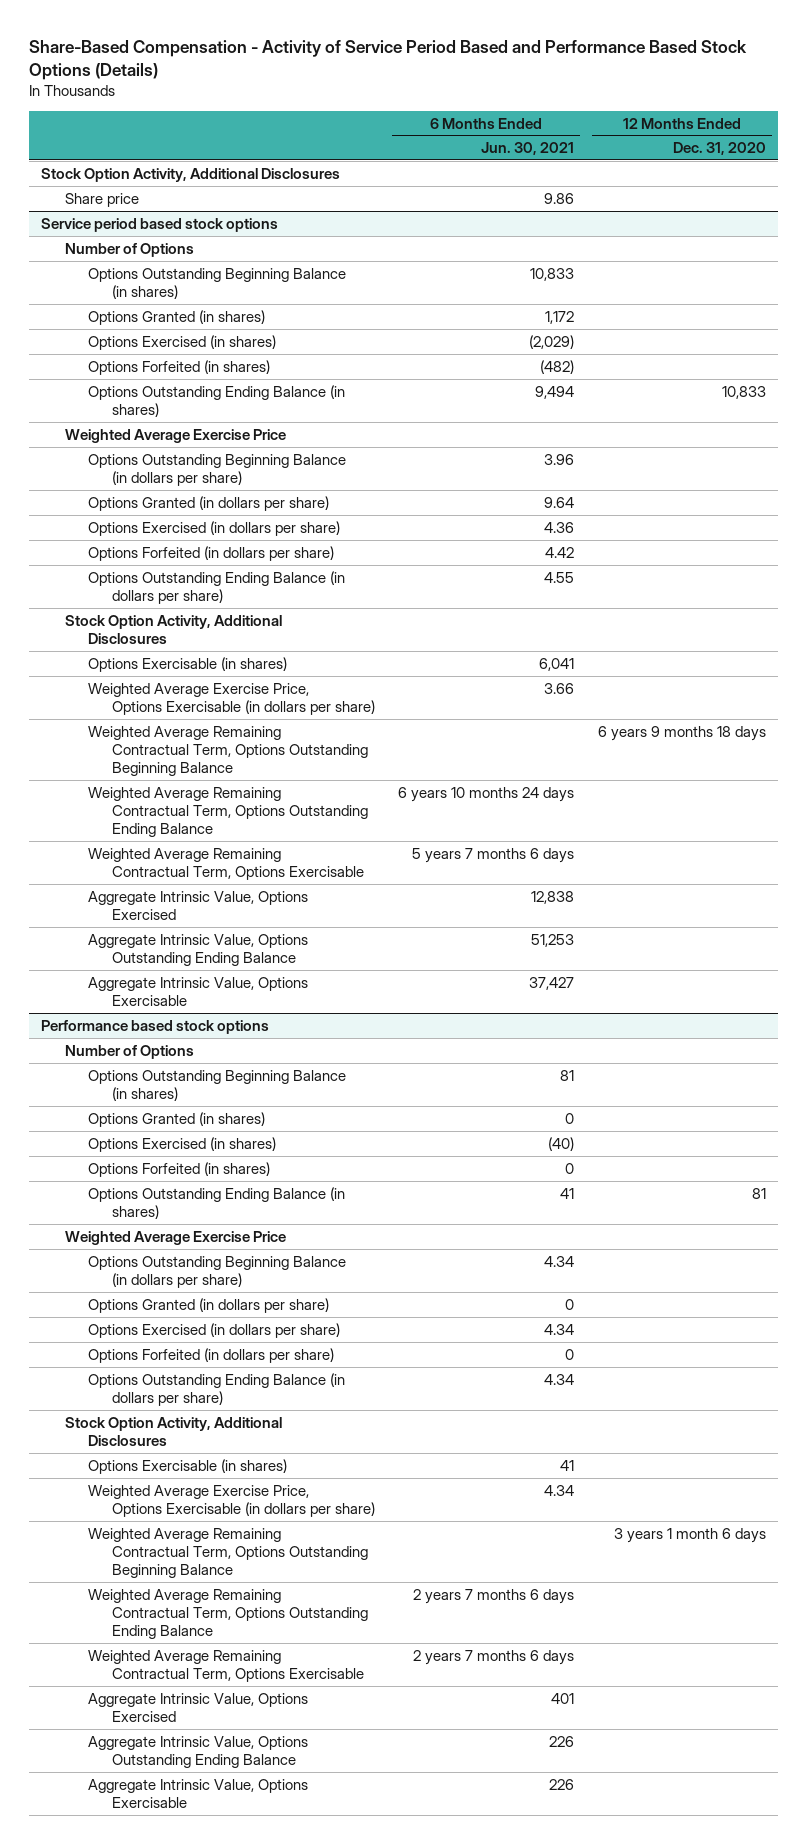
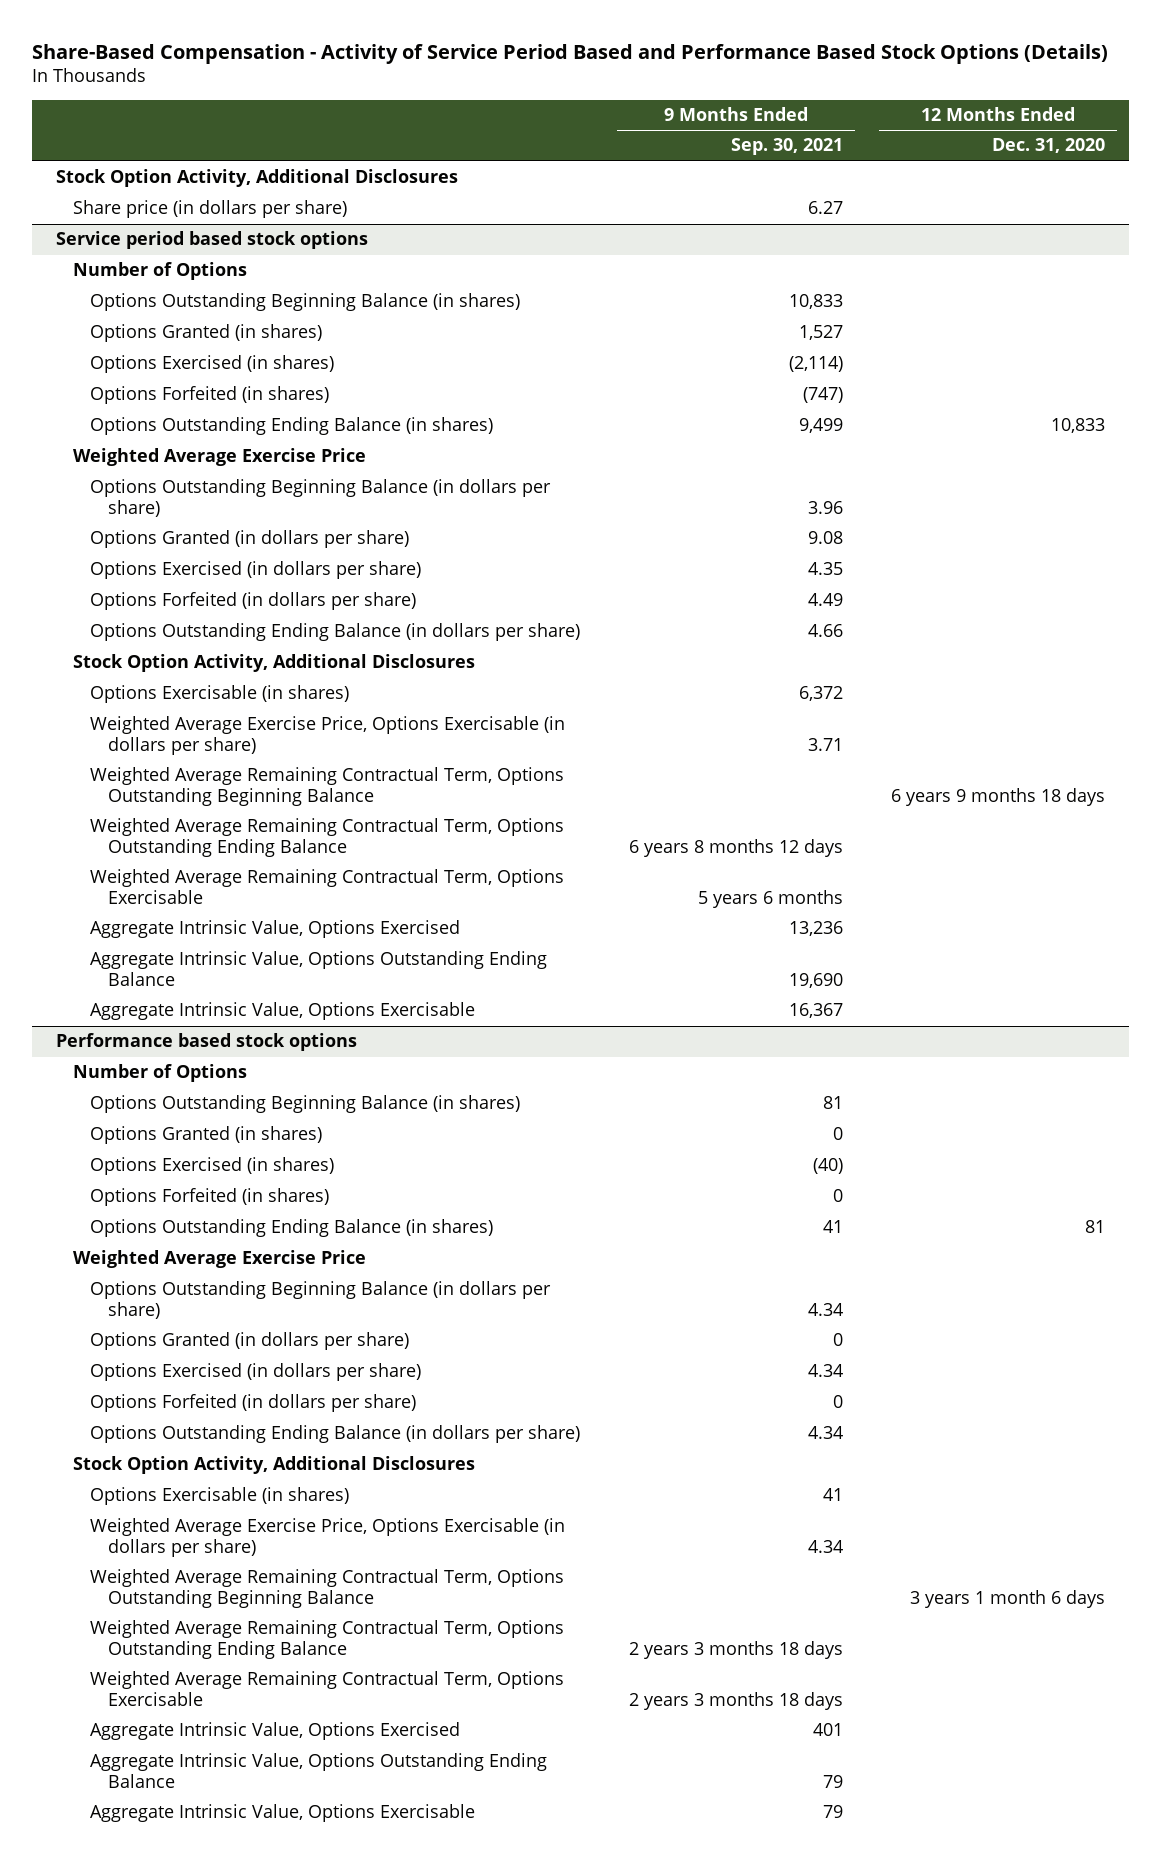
- | 6 Months Ended Jun. 30, 2021 | 12 Months Ended Dec. 31, 2020
+ | 9 Months Ended Sep. 30, 2021 | 12 Months Ended Dec. 31, 2020
- Share price | 9.86 |
+ Share price (in dollars per share) | 6.27 |

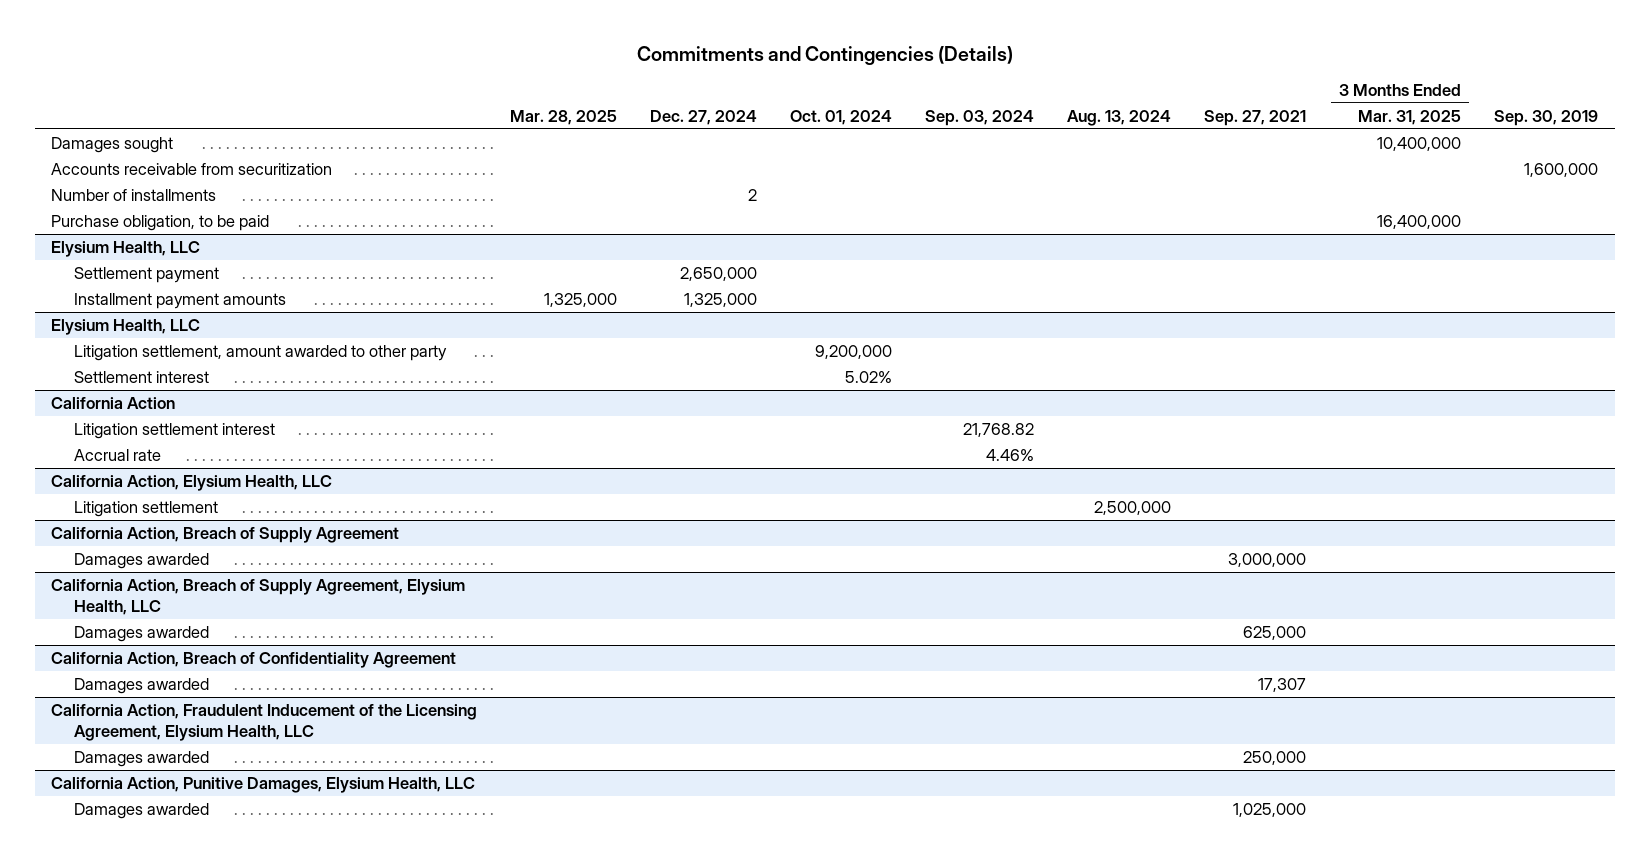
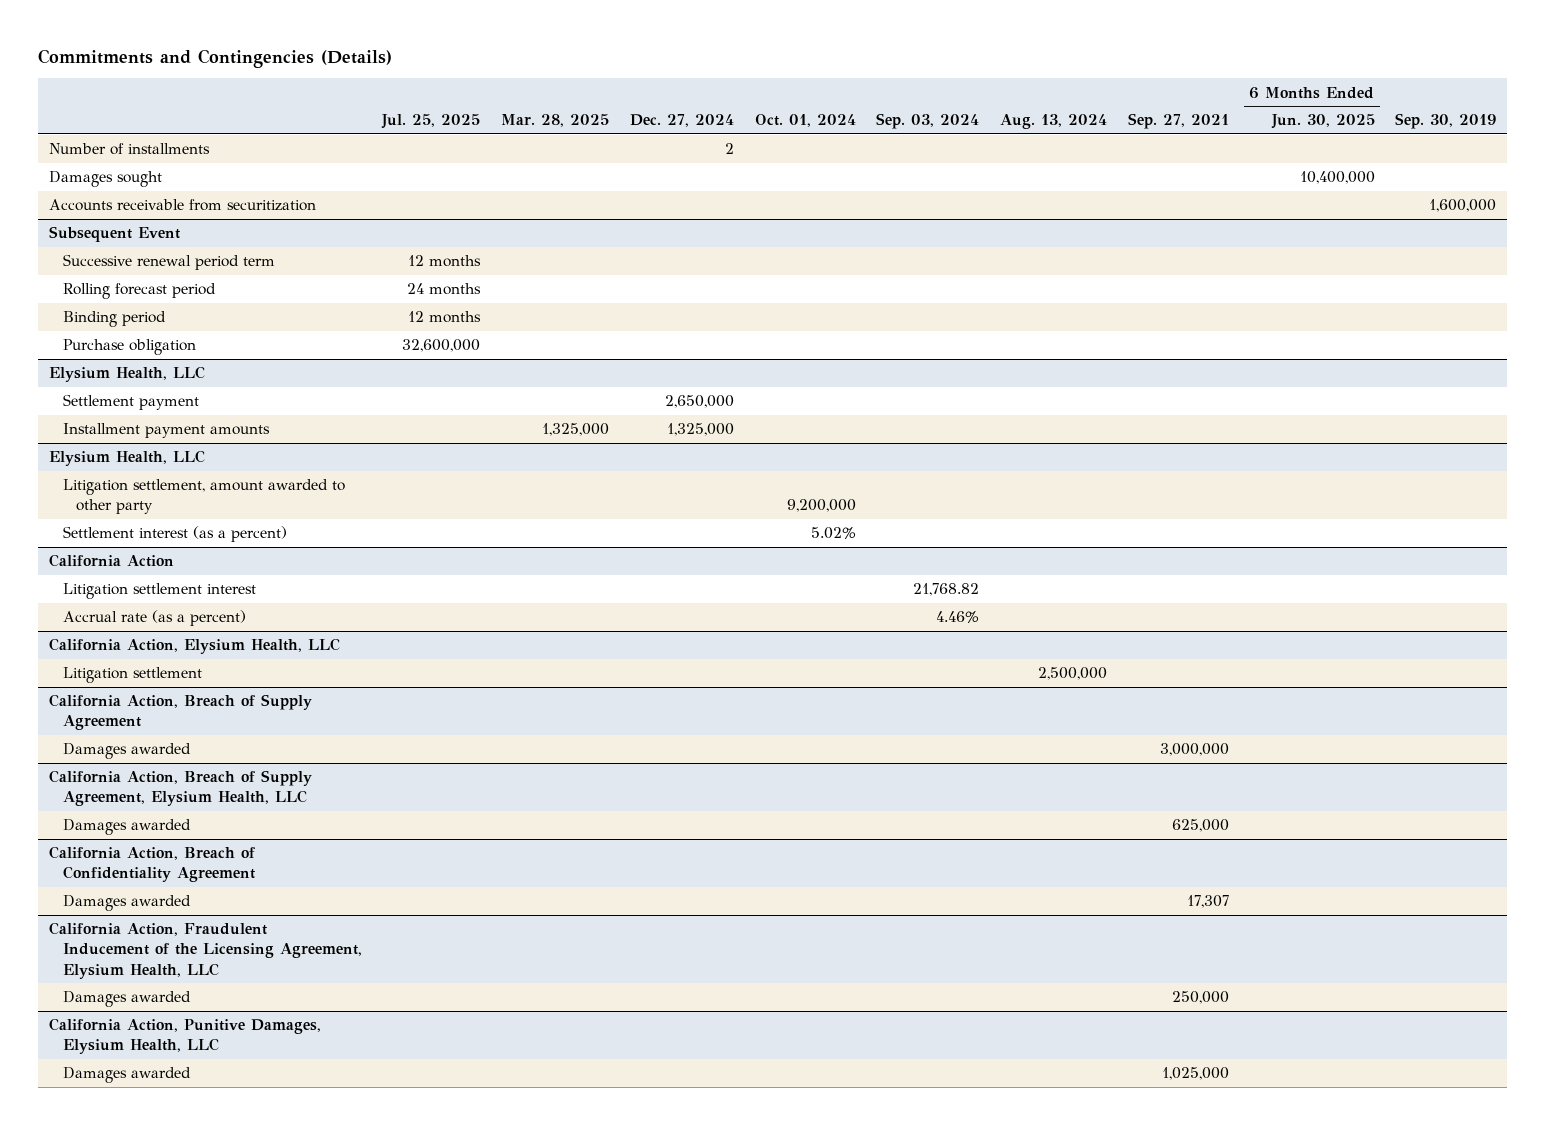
- | Mar. 28, 2025 | Dec. 27, 2024 | Oct. 01, 2024 | Sep. 03, 2024 | Aug. 13, 2024 | Sep. 27, 2021 | 3 Months Ended Mar. 31, 2025 | Sep. 30, 2019
+ | Jul. 25, 2025 | Mar. 28, 2025 | Dec. 27, 2024 | Oct. 01, 2024 | Sep. 03, 2024 | Aug. 13, 2024 | Sep. 27, 2021 | 6 Months Ended Jun. 30, 2025 | Sep. 30, 2019
moved up: Number of installments | | | 2 | | | | | |
- Purchase obligation, to be paid | | | | | | | 16,400,000 |
+ Subsequent Event
+ Successive renewal period term | 12 months | | | | | | | |
+ Rolling forecast period | 24 months | | | | | | | |
+ Binding period | 12 months | | | | | | | |
+ Purchase obligation | 32,600,000 | | | | | | | |
@ Elysium Health, LLC
- Settlement interest | | | 5.02% | | | | |
+ Settlement interest (as a percent) | | | | 5.02% | | | | |
@ California Action
- Accrual rate | | | | 4.46% | | | |
+ Accrual rate (as a percent) | | | | | 4.46% | | | |

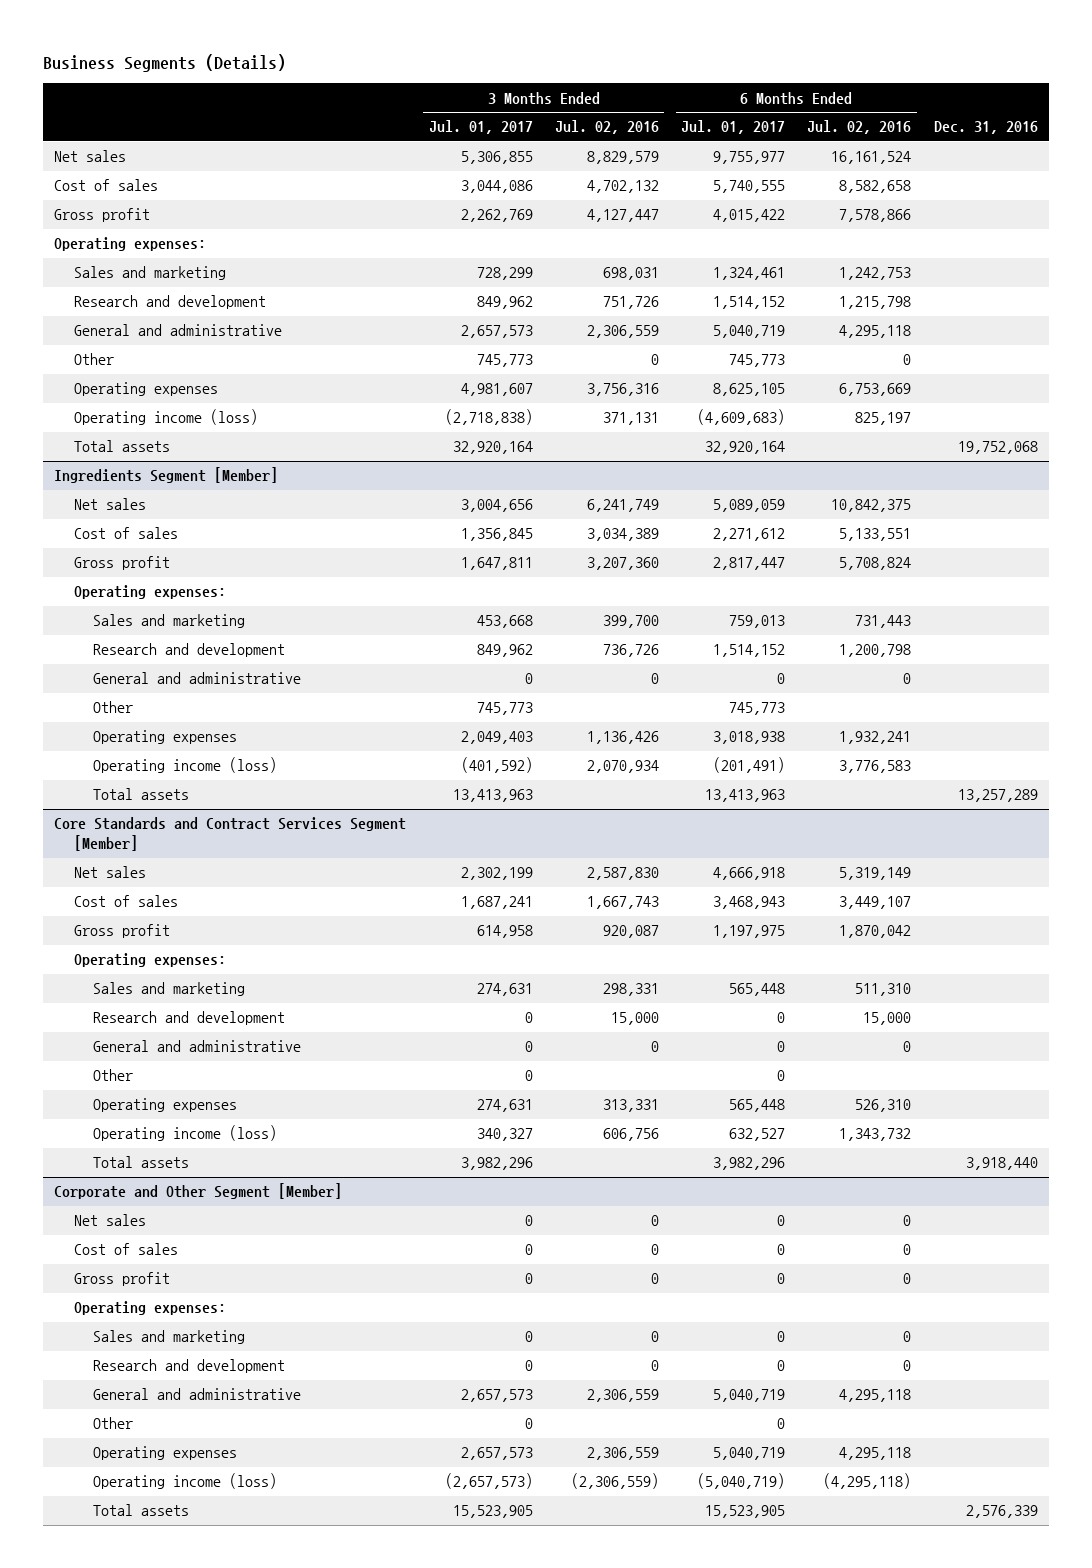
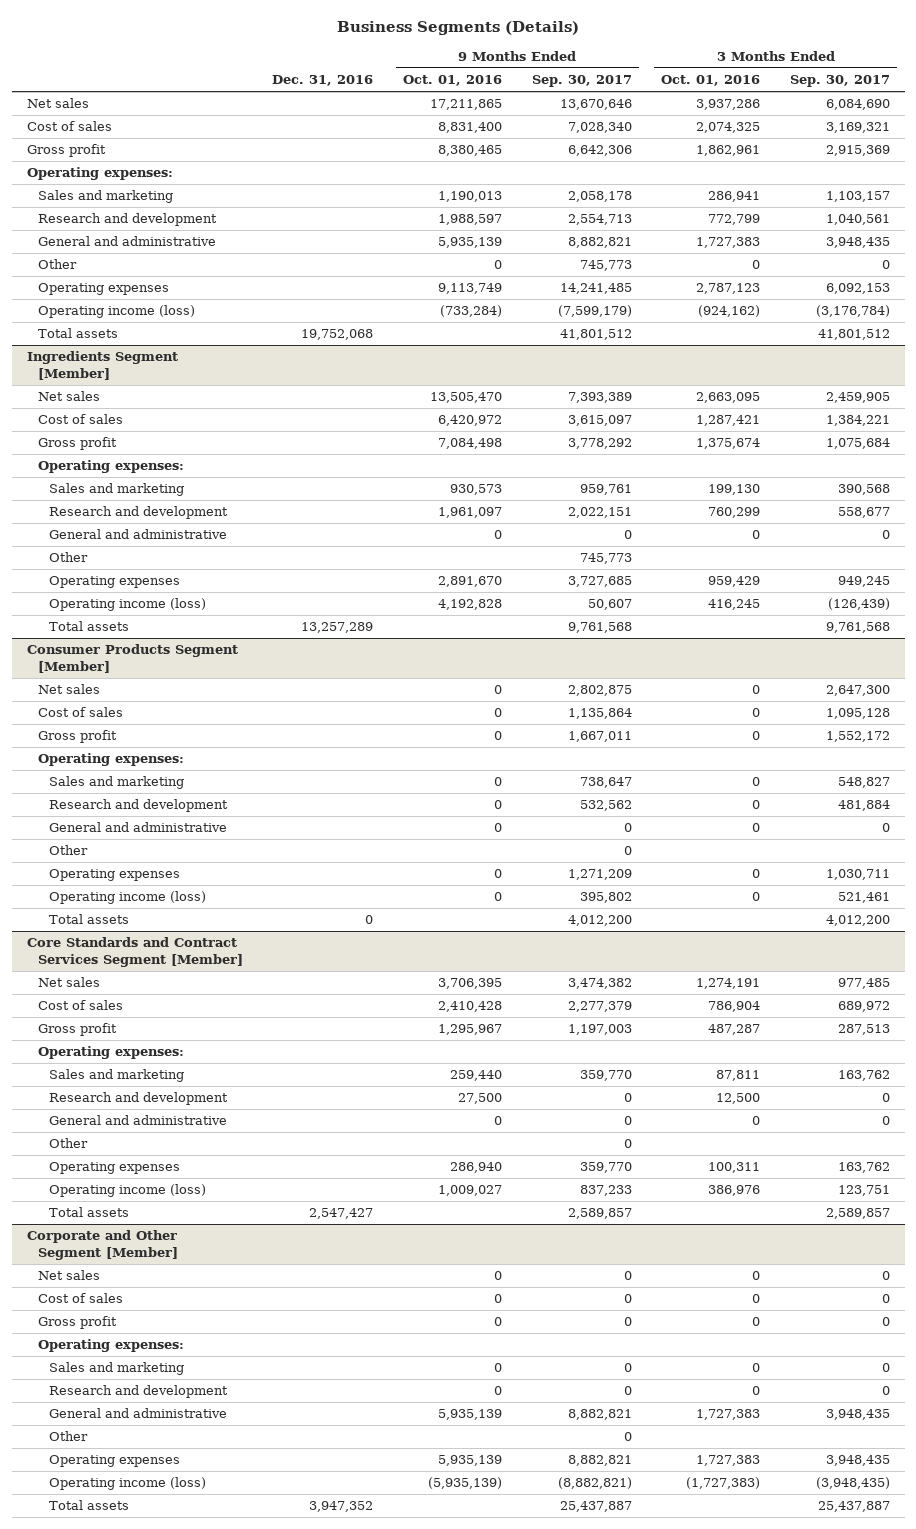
- | 3 Months Ended Jul. 01, 2017 | 3 Months Ended Jul. 02, 2016 | 6 Months Ended Jul. 01, 2017 | 6 Months Ended Jul. 02, 2016 | Dec. 31, 2016
+ | Dec. 31, 2016 | 9 Months Ended Oct. 01, 2016 | 9 Months Ended Sep. 30, 2017 | 3 Months Ended Oct. 01, 2016 | 3 Months Ended Sep. 30, 2017
+ Consumer Products Segment [Member]
+ Net sales | | 0 | 2,802,875 | 0 | 2,647,300
+ Cost of sales | | 0 | 1,135,864 | 0 | 1,095,128
+ Gross profit | | 0 | 1,667,011 | 0 | 1,552,172
+ Operating expenses:
+ Sales and marketing | | 0 | 738,647 | 0 | 548,827
+ Research and development | | 0 | 532,562 | 0 | 481,884
+ General and administrative | | 0 | 0 | 0 | 0
+ Other | | | 0 | |
+ Operating expenses | | 0 | 1,271,209 | 0 | 1,030,711
+ Operating income (loss) | | 0 | 395,802 | 0 | 521,461
+ Total assets | 0 | | 4,012,200 | | 4,012,200
@ Core Standards and Contract Services Segment [Member]
- Total assets | 3,982,296 | | 3,982,296 | | 3,918,440
+ Total assets | 2,547,427 | | 2,589,857 | | 2,589,857
@ Corporate and Other Segment [Member]
- Total assets | 15,523,905 | | 15,523,905 | | 2,576,339
+ Total assets | 3,947,352 | | 25,437,887 | | 25,437,887

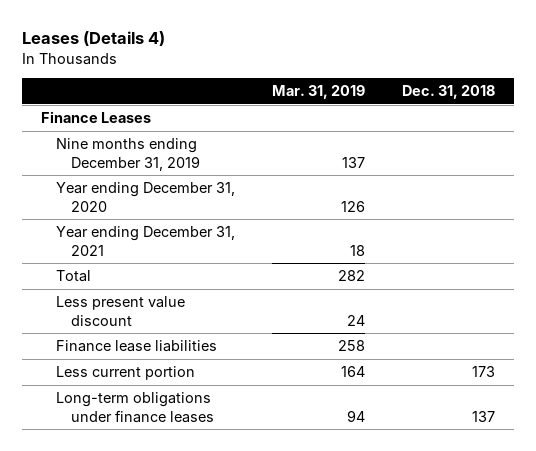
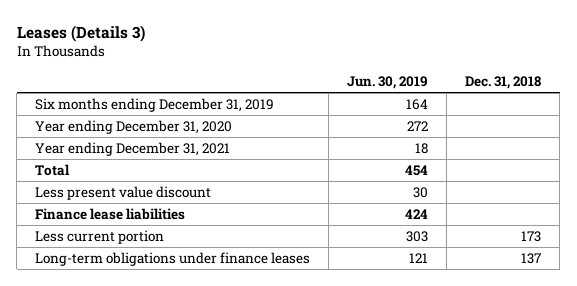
- Leases (Details 4)
+ Leases (Details 3)
- | Mar. 31, 2019 | Dec. 31, 2018
+ | Jun. 30, 2019 | Dec. 31, 2018
- Finance Leases
- Nine months ending December 31, 2019 | 137 |
+ Six months ending December 31, 2019 | 164 |

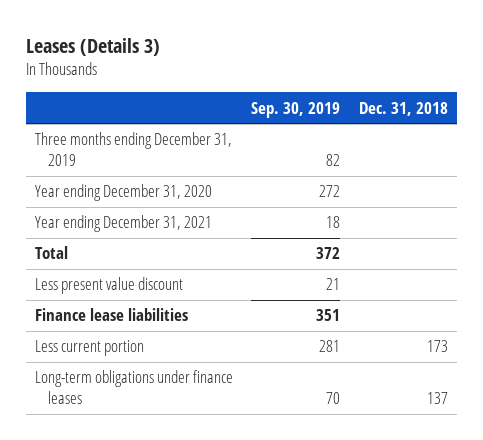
- | Jun. 30, 2019 | Dec. 31, 2018
+ | Sep. 30, 2019 | Dec. 31, 2018
- Six months ending December 31, 2019 | 164 |
+ Three months ending December 31, 2019 | 82 |

